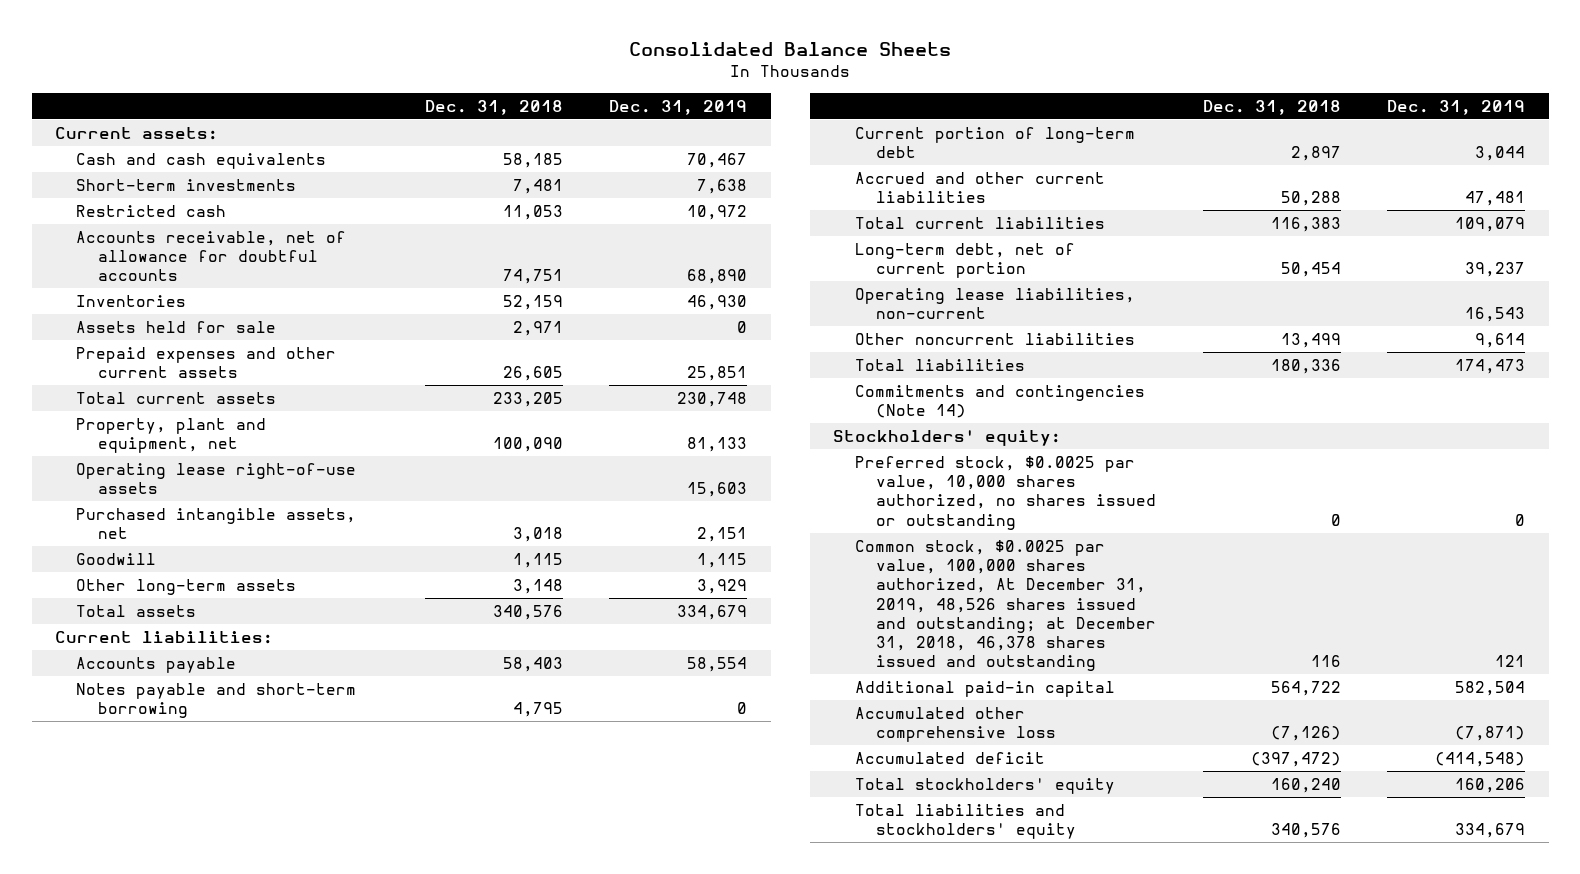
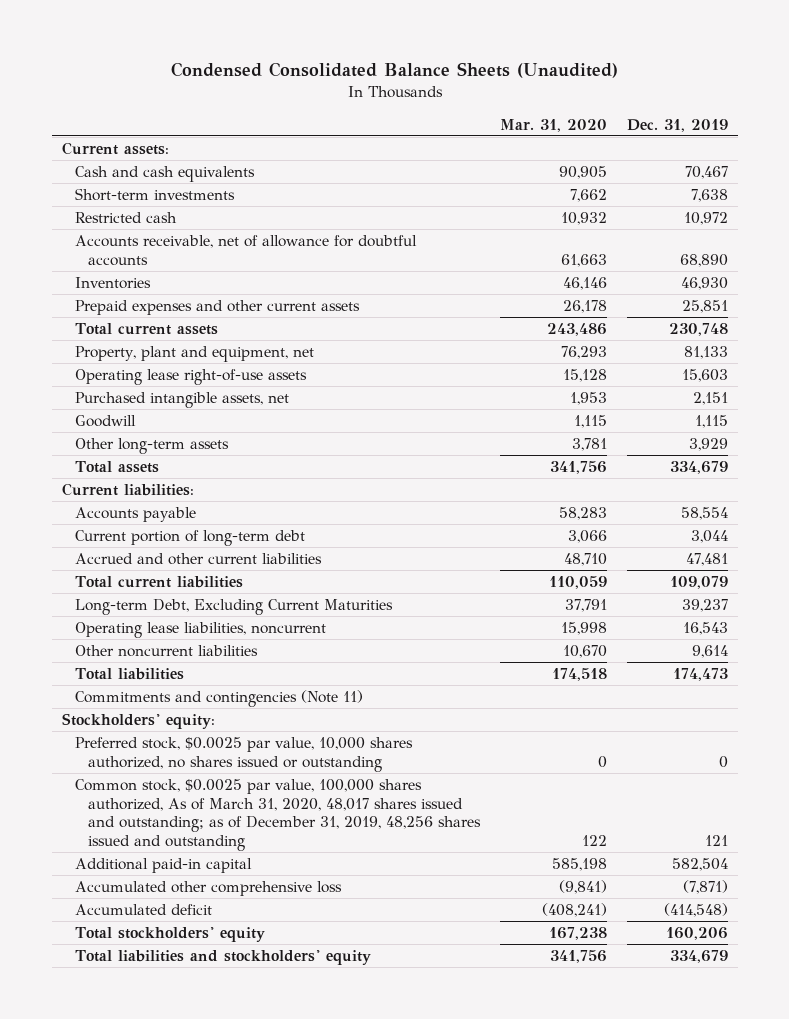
- Consolidated Balance Sheets
+ Condensed Consolidated Balance Sheets (Unaudited)
- | Dec. 31, 2018 | Dec. 31, 2019
+ | Mar. 31, 2020 | Dec. 31, 2019
- Assets held for sale | 2,971 | 0
- Notes payable and short-term borrowing | 4,795 | 0
- Long-term debt, net of current portion | 50,454 | 39,237
- Operating lease liabilities, non-current | | 16,543
+ Long-term Debt, Excluding Current Maturities | 37,791 | 39,237
+ Operating lease liabilities, noncurrent | 15,998 | 16,543
- Commitments and contingencies (Note 14)
+ Commitments and contingencies (Note 11)
- Common stock, $0.0025 par value, 100,000 shares authorized, At December 31, 2019, 48,526 shares issued and outstanding; at December 31, 2018, 46,378 shares issued and outstanding | 116 | 121
+ Common stock, $0.0025 par value, 100,000 shares authorized, As of March 31, 2020, 48,017 shares issued and outstanding; as of December 31, 2019, 48,256 shares issued and outstanding | 122 | 121

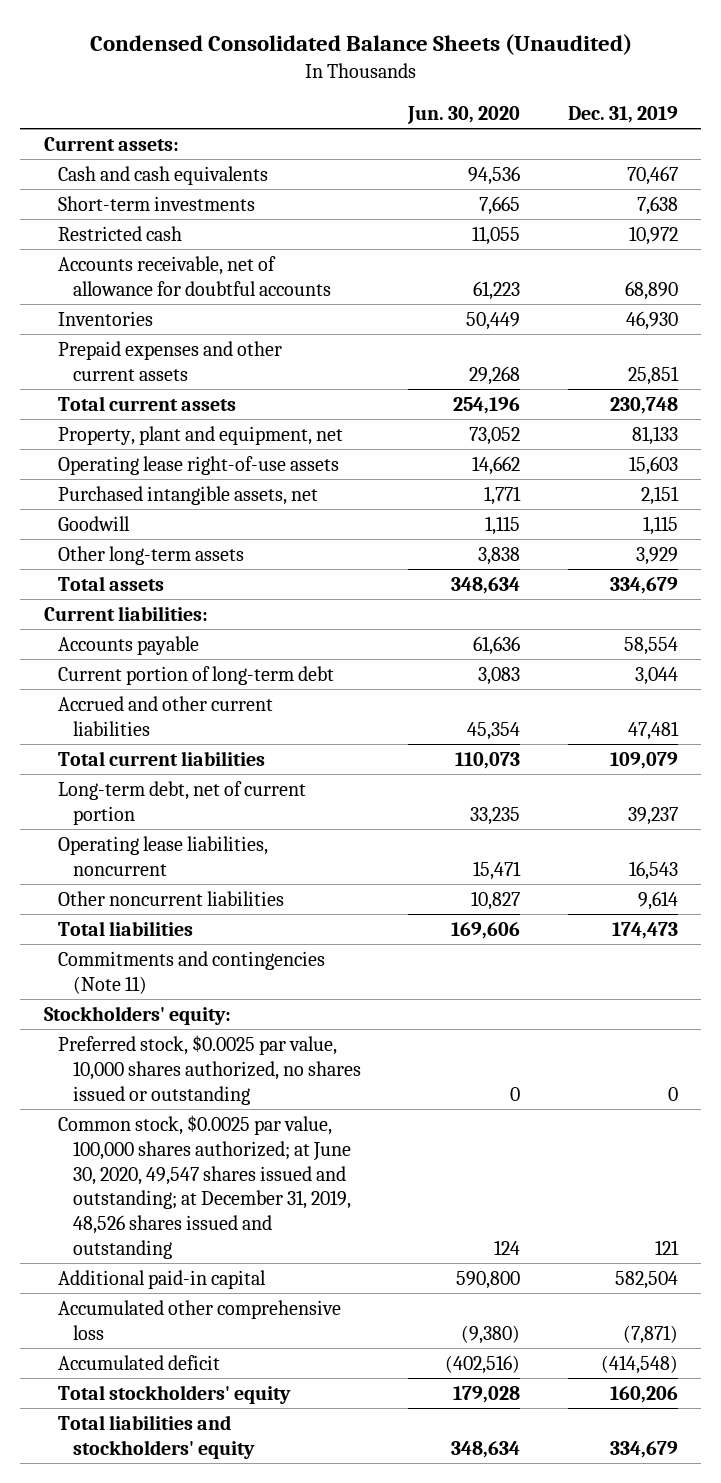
- | Mar. 31, 2020 | Dec. 31, 2019
+ | Jun. 30, 2020 | Dec. 31, 2019
- Long-term Debt, Excluding Current Maturities | 37,791 | 39,237
+ Long-term debt, net of current portion | 33,235 | 39,237
- Common stock, $0.0025 par value, 100,000 shares authorized, As of March 31, 2020, 48,017 shares issued and outstanding; as of December 31, 2019, 48,256 shares issued and outstanding | 122 | 121
+ Common stock, $0.0025 par value, 100,000 shares authorized; at June 30, 2020, 49,547 shares issued and outstanding; at December 31, 2019, 48,526 shares issued and outstanding | 124 | 121

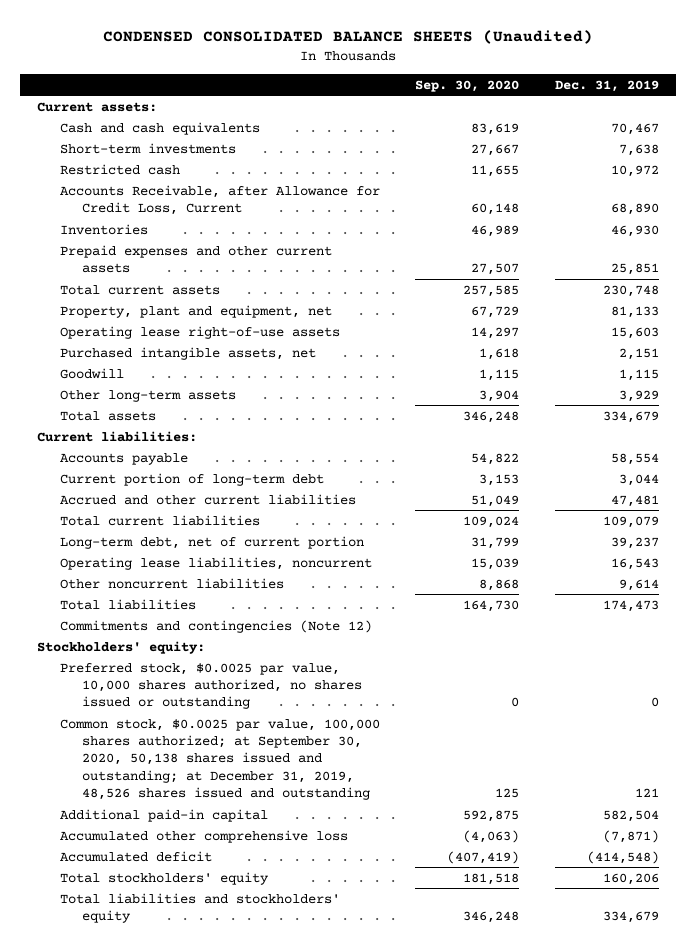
- Condensed Consolidated Balance Sheets (Unaudited)
+ CONDENSED CONSOLIDATED BALANCE SHEETS (Unaudited)
- | Jun. 30, 2020 | Dec. 31, 2019
+ | Sep. 30, 2020 | Dec. 31, 2019
- Accounts receivable, net of allowance for doubtful accounts | 61,223 | 68,890
+ Accounts Receivable, after Allowance for Credit Loss, Current | 60,148 | 68,890
- Commitments and contingencies (Note 11)
+ Commitments and contingencies (Note 12)
- Common stock, $0.0025 par value, 100,000 shares authorized; at June 30, 2020, 49,547 shares issued and outstanding; at December 31, 2019, 48,526 shares issued and outstanding | 124 | 121
+ Common stock, $0.0025 par value, 100,000 shares authorized; at September 30, 2020, 50,138 shares issued and outstanding; at December 31, 2019, 48,526 shares issued and outstanding | 125 | 121

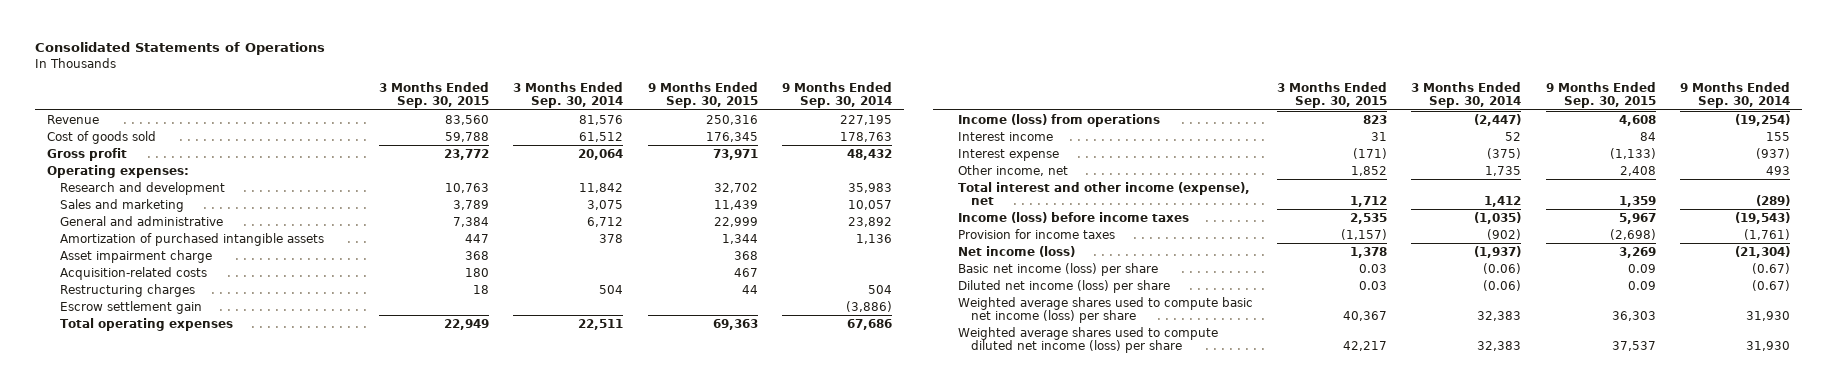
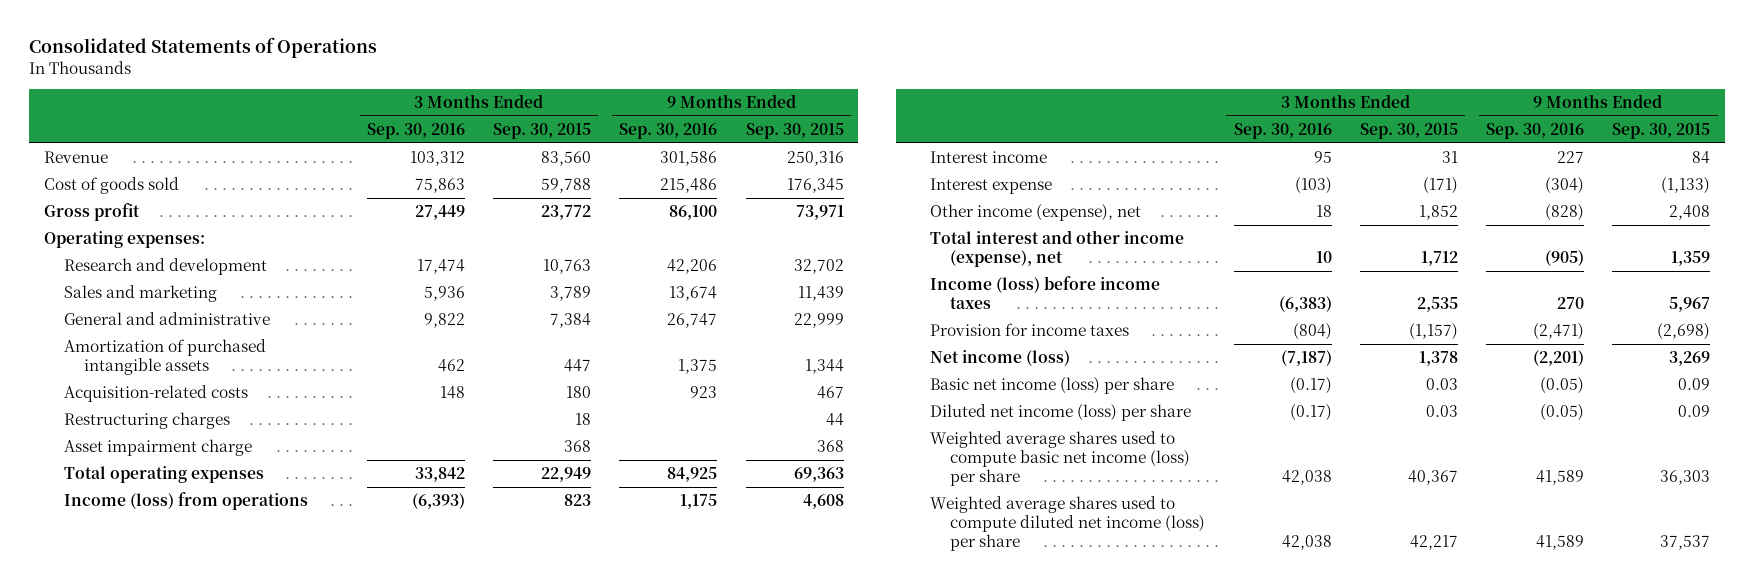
- | 3 Months Ended Sep. 30, 2015 | 3 Months Ended Sep. 30, 2014 | 9 Months Ended Sep. 30, 2015 | 9 Months Ended Sep. 30, 2014
+ | 3 Months Ended Sep. 30, 2016 | 3 Months Ended Sep. 30, 2015 | 9 Months Ended Sep. 30, 2016 | 9 Months Ended Sep. 30, 2015
- Escrow settlement gain | | | | (3,886)
moved down: Asset impairment charge | | 368 | | 368
- Other income, net | 1,852 | 1,735 | 2,408 | 493
+ Other income (expense), net | 18 | 1,852 | (828) | 2,408

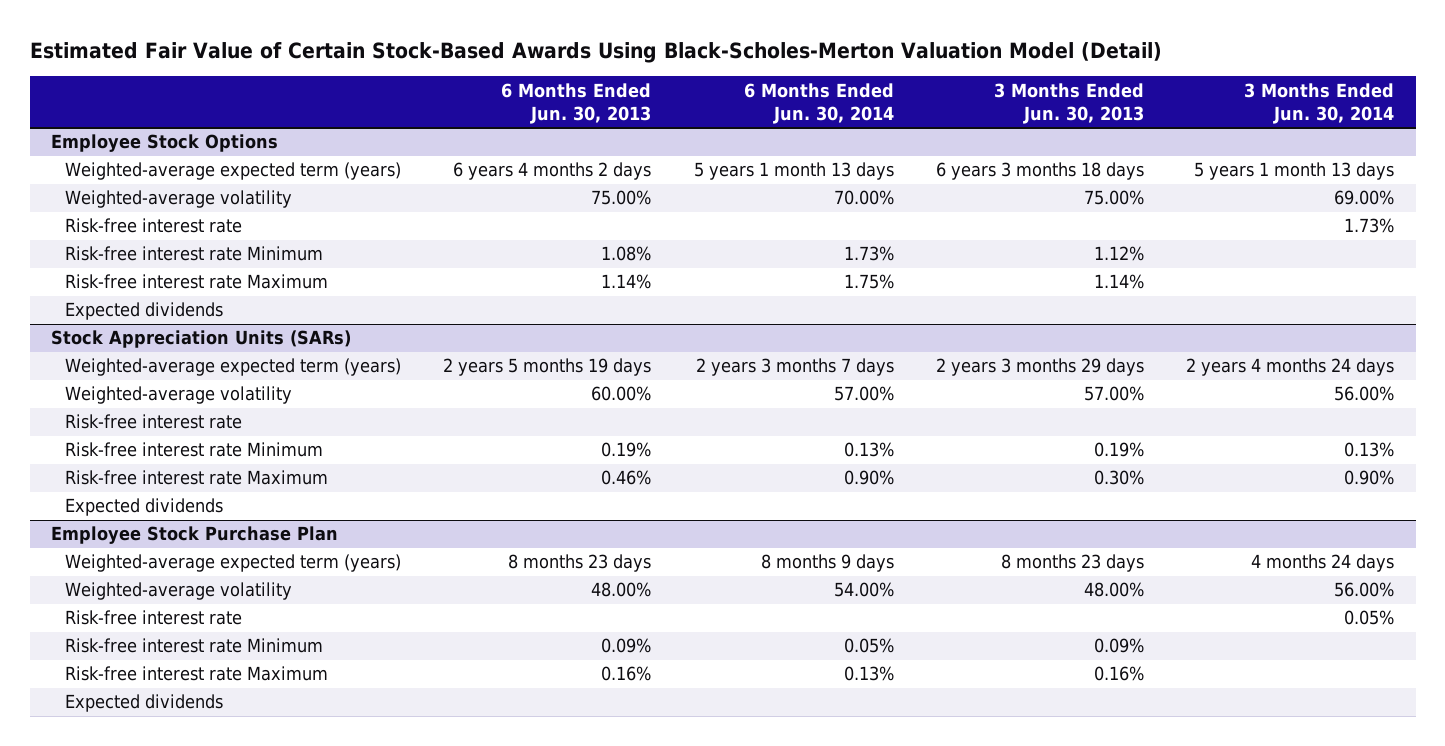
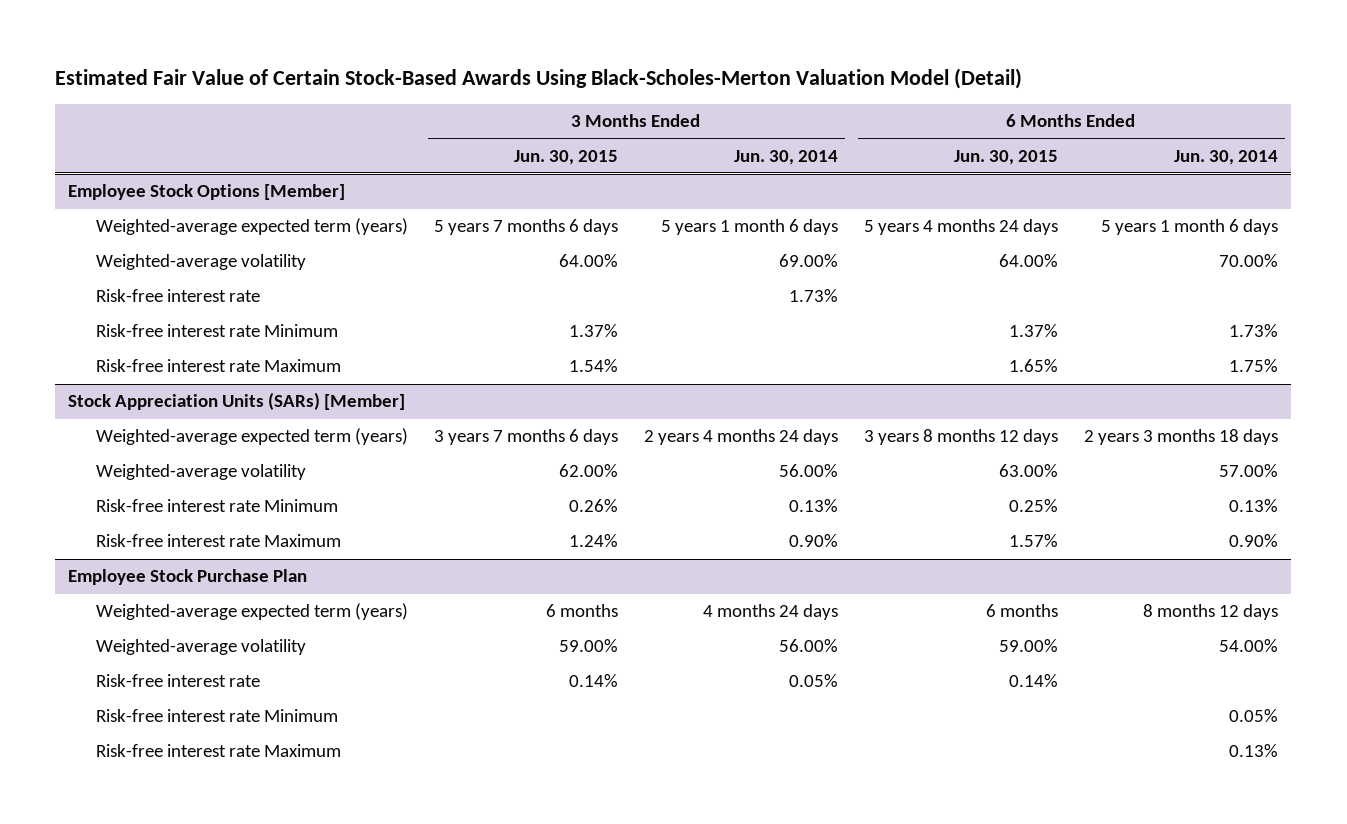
- | 6 Months Ended Jun. 30, 2013 | 6 Months Ended Jun. 30, 2014 | 3 Months Ended Jun. 30, 2013 | 3 Months Ended Jun. 30, 2014
+ | 3 Months Ended Jun. 30, 2015 | 3 Months Ended Jun. 30, 2014 | 6 Months Ended Jun. 30, 2015 | 6 Months Ended Jun. 30, 2014
- Employee Stock Options
- Weighted-average expected term (years) | 6 years 4 months 2 days | 5 years 1 month 13 days | 6 years 3 months 18 days | 5 years 1 month 13 days
+ Employee Stock Options [Member]
+ Weighted-average expected term (years) | 5 years 7 months 6 days | 5 years 1 month 6 days | 5 years 4 months 24 days | 5 years 1 month 6 days
- Expected dividends
- Stock Appreciation Units (SARs)
- Weighted-average expected term (years) | 2 years 5 months 19 days | 2 years 3 months 7 days | 2 years 3 months 29 days | 2 years 4 months 24 days
+ Stock Appreciation Units (SARs) [Member]
+ Weighted-average expected term (years) | 3 years 7 months 6 days | 2 years 4 months 24 days | 3 years 8 months 12 days | 2 years 3 months 18 days
- Risk-free interest rate
- Expected dividends
@ Employee Stock Purchase Plan
- Weighted-average expected term (years) | 8 months 23 days | 8 months 9 days | 8 months 23 days | 4 months 24 days
+ Weighted-average expected term (years) | 6 months | 4 months 24 days | 6 months | 8 months 12 days
- Expected dividends

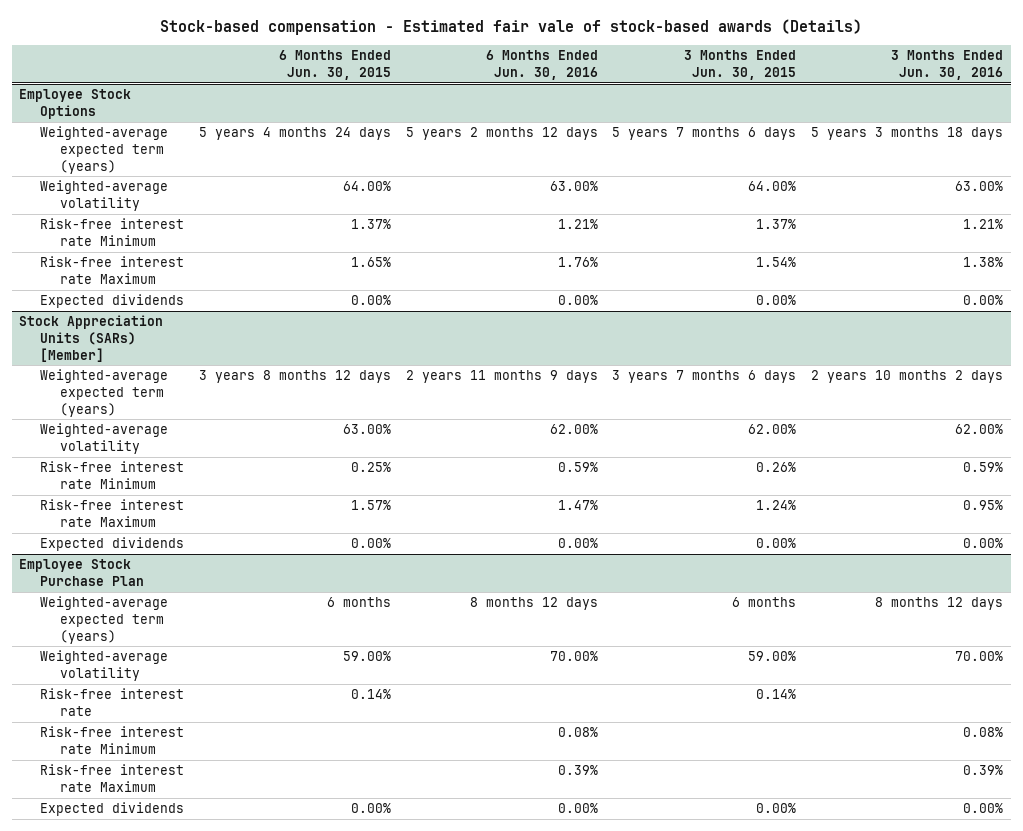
- Estimated Fair Value of Certain Stock-Based Awards Using Black-Scholes-Merton Valuation Model (Detail)
+ Stock-based compensation - Estimated fair vale of stock-based awards (Details)
- | 3 Months Ended Jun. 30, 2015 | 3 Months Ended Jun. 30, 2014 | 6 Months Ended Jun. 30, 2015 | 6 Months Ended Jun. 30, 2014
+ | 6 Months Ended Jun. 30, 2015 | 6 Months Ended Jun. 30, 2016 | 3 Months Ended Jun. 30, 2015 | 3 Months Ended Jun. 30, 2016
- Employee Stock Options [Member]
+ Employee Stock Options
- Risk-free interest rate | | 1.73% | |
+ Expected dividends | 0.00% | 0.00% | 0.00% | 0.00%
@ Stock Appreciation Units (SARs) [Member]
+ Expected dividends | 0.00% | 0.00% | 0.00% | 0.00%
@ Employee Stock Purchase Plan
+ Expected dividends | 0.00% | 0.00% | 0.00% | 0.00%

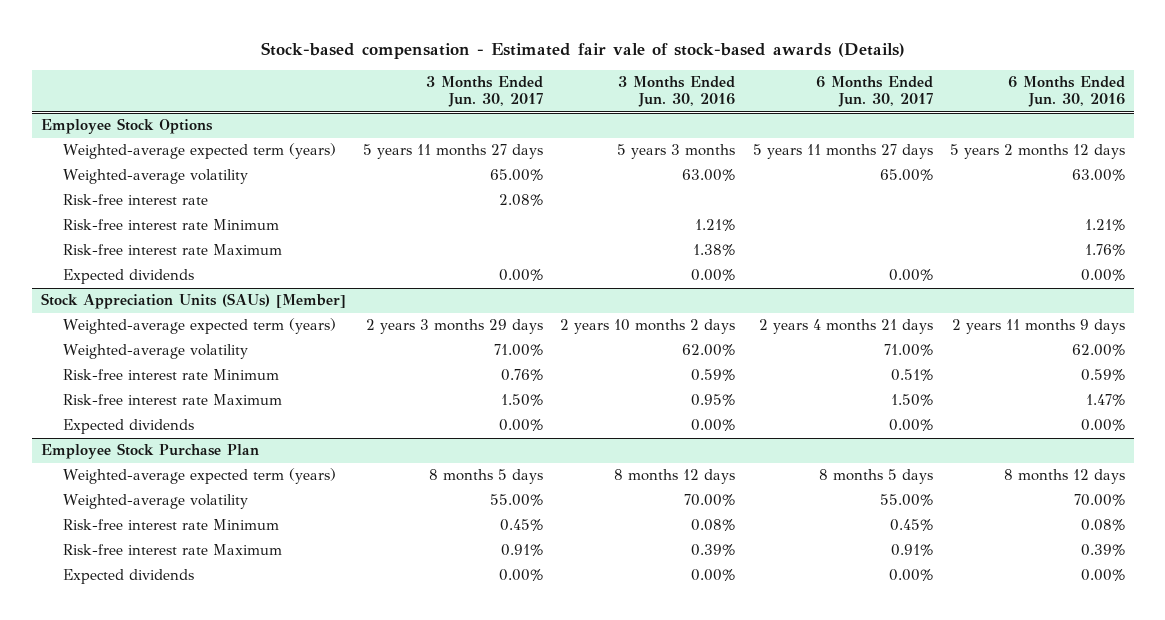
- | 6 Months Ended Jun. 30, 2015 | 6 Months Ended Jun. 30, 2016 | 3 Months Ended Jun. 30, 2015 | 3 Months Ended Jun. 30, 2016
+ | 3 Months Ended Jun. 30, 2017 | 3 Months Ended Jun. 30, 2016 | 6 Months Ended Jun. 30, 2017 | 6 Months Ended Jun. 30, 2016
@ Employee Stock Options
- Weighted-average expected term (years) | 5 years 4 months 24 days | 5 years 2 months 12 days | 5 years 7 months 6 days | 5 years 3 months 18 days
+ Weighted-average expected term (years) | 5 years 11 months 27 days | 5 years 3 months | 5 years 11 months 27 days | 5 years 2 months 12 days
+ Risk-free interest rate | 2.08% | | |
- Stock Appreciation Units (SARs) [Member]
+ Stock Appreciation Units (SAUs) [Member]
@ Employee Stock Purchase Plan
- Risk-free interest rate | 0.14% | | 0.14% |

